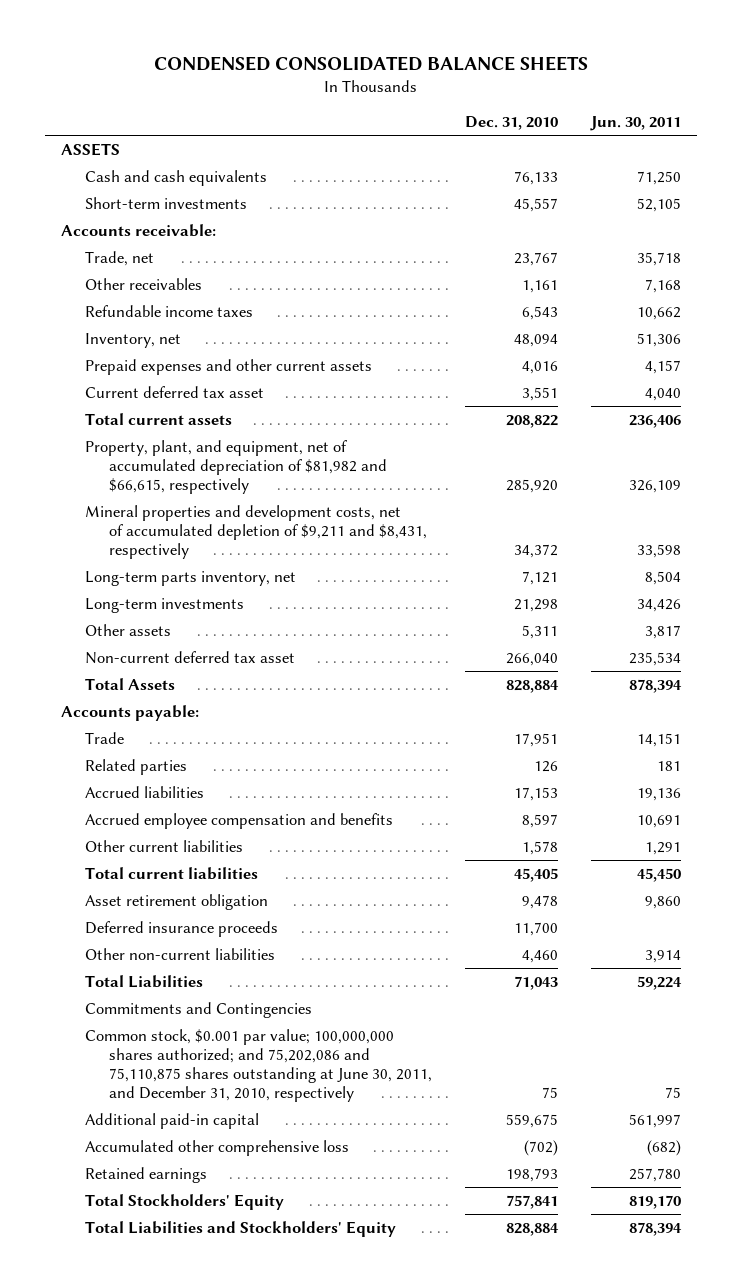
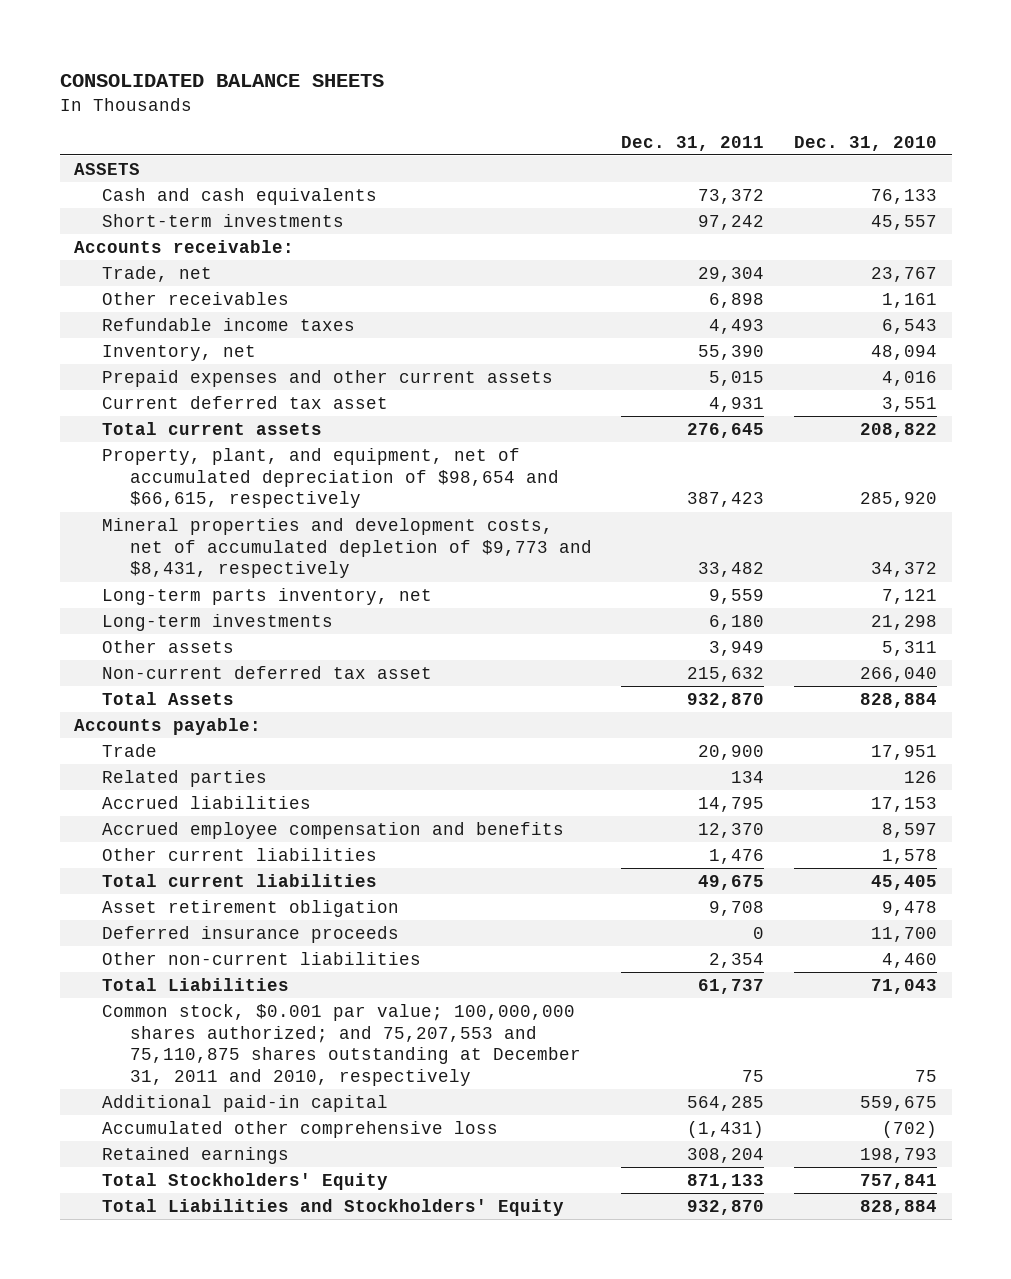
- CONDENSED CONSOLIDATED BALANCE SHEETS
+ CONSOLIDATED BALANCE SHEETS
- | Dec. 31, 2010 | Jun. 30, 2011
+ | Dec. 31, 2011 | Dec. 31, 2010
- Property, plant, and equipment, net of accumulated depreciation of $81,982 and $66,615, respectively | 285,920 | 326,109
- Mineral properties and development costs, net of accumulated depletion of $9,211 and $8,431, respectively | 34,372 | 33,598
+ Property, plant, and equipment, net of accumulated depreciation of $98,654 and $66,615, respectively | 387,423 | 285,920
+ Mineral properties and development costs, net of accumulated depletion of $9,773 and $8,431, respectively | 33,482 | 34,372
- Commitments and Contingencies
- Common stock, $0.001 par value; 100,000,000 shares authorized; and 75,202,086 and 75,110,875 shares outstanding at June 30, 2011, and December 31, 2010, respectively | 75 | 75
+ Common stock, $0.001 par value; 100,000,000 shares authorized; and 75,207,553 and 75,110,875 shares outstanding at December 31, 2011 and 2010, respectively | 75 | 75

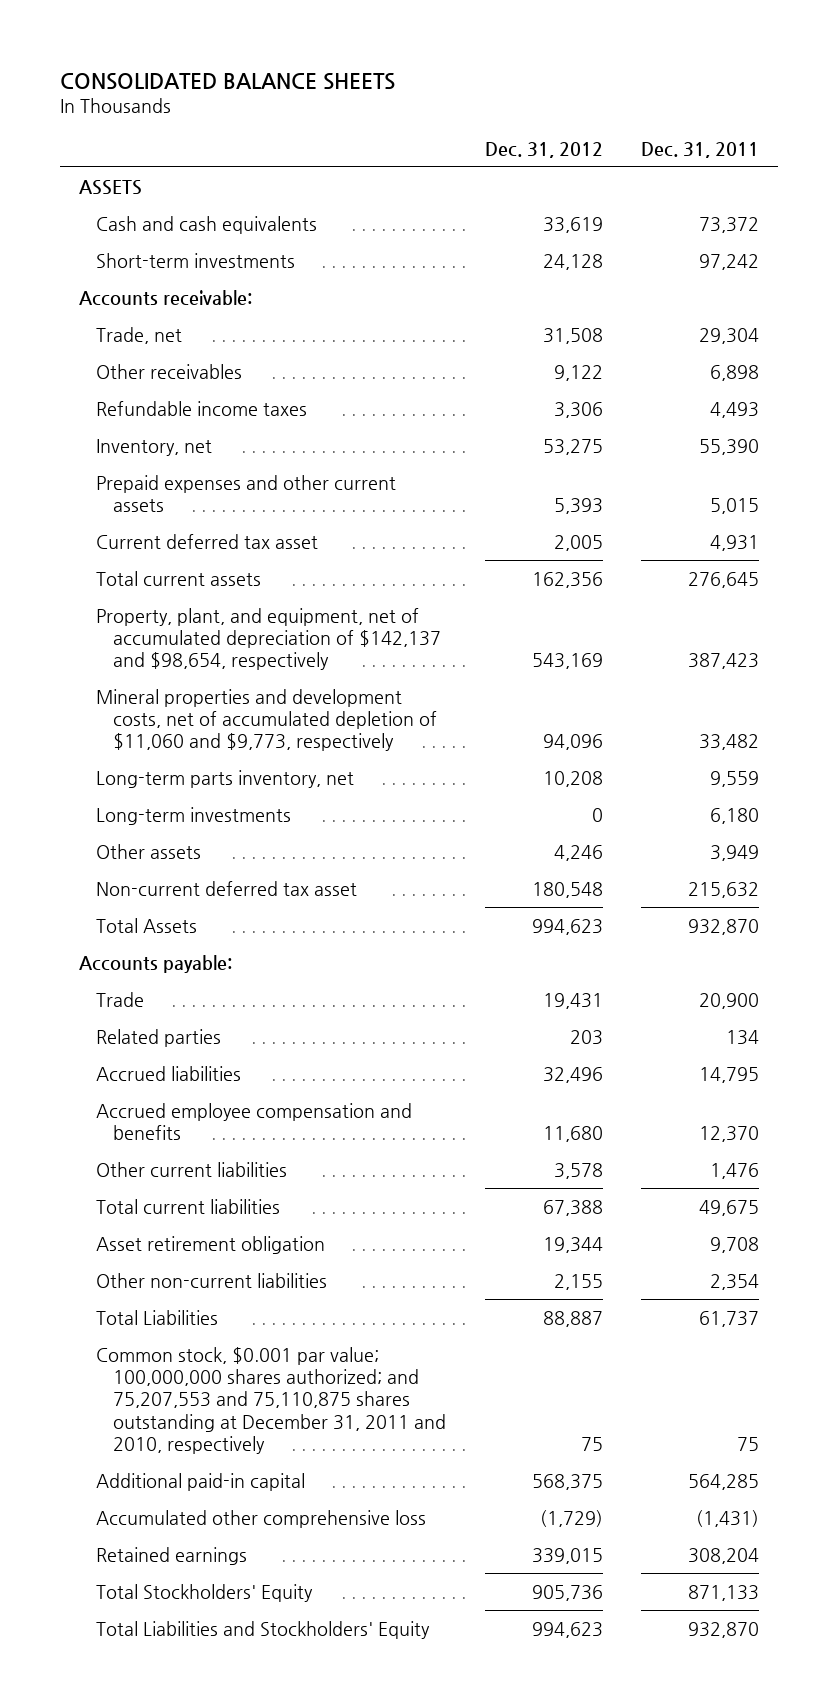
- | Dec. 31, 2011 | Dec. 31, 2010
+ | Dec. 31, 2012 | Dec. 31, 2011
- Property, plant, and equipment, net of accumulated depreciation of $98,654 and $66,615, respectively | 387,423 | 285,920
- Mineral properties and development costs, net of accumulated depletion of $9,773 and $8,431, respectively | 33,482 | 34,372
+ Property, plant, and equipment, net of accumulated depreciation of $142,137 and $98,654, respectively | 543,169 | 387,423
+ Mineral properties and development costs, net of accumulated depletion of $11,060 and $9,773, respectively | 94,096 | 33,482
- Deferred insurance proceeds | 0 | 11,700

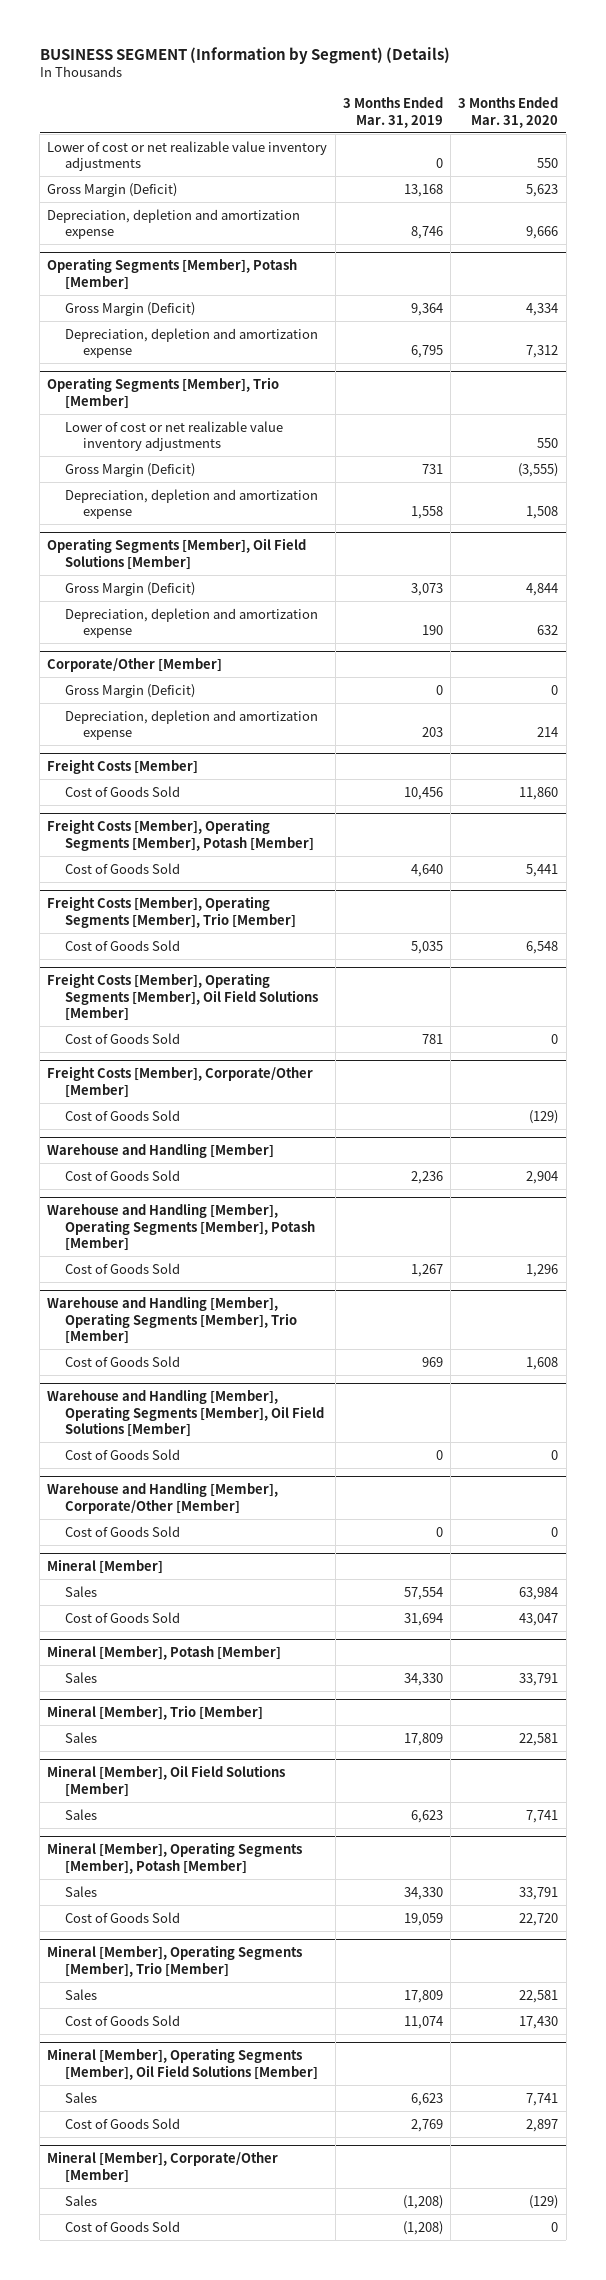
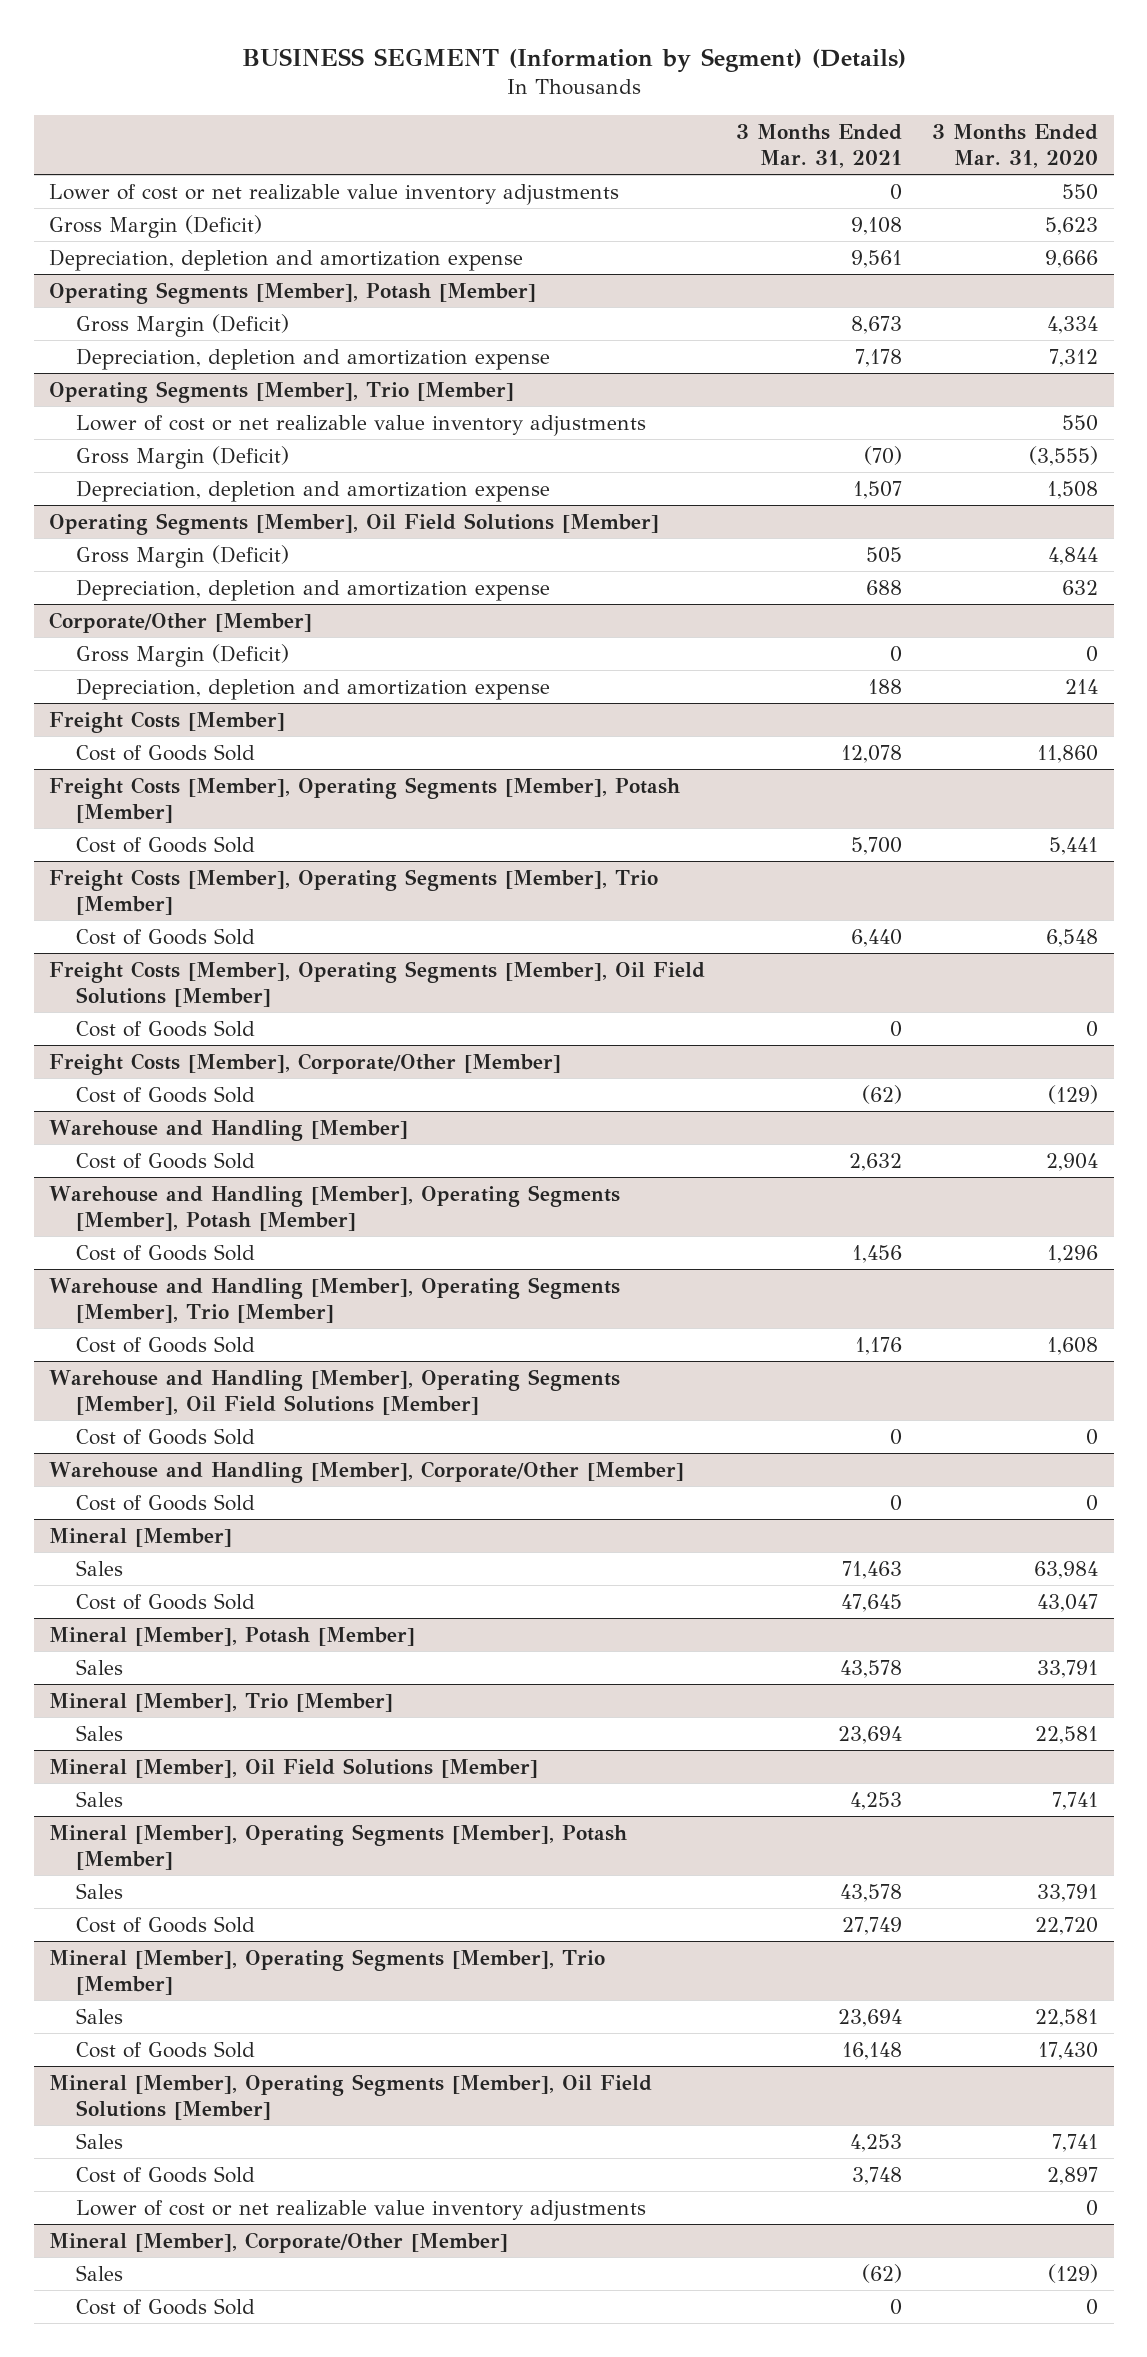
- | 3 Months Ended Mar. 31, 2019 | 3 Months Ended Mar. 31, 2020
+ | 3 Months Ended Mar. 31, 2021 | 3 Months Ended Mar. 31, 2020
@ Mineral [Member], Operating Segments [Member], Oil Field Solutions [Member]
+ Lower of cost or net realizable value inventory adjustments | | 0

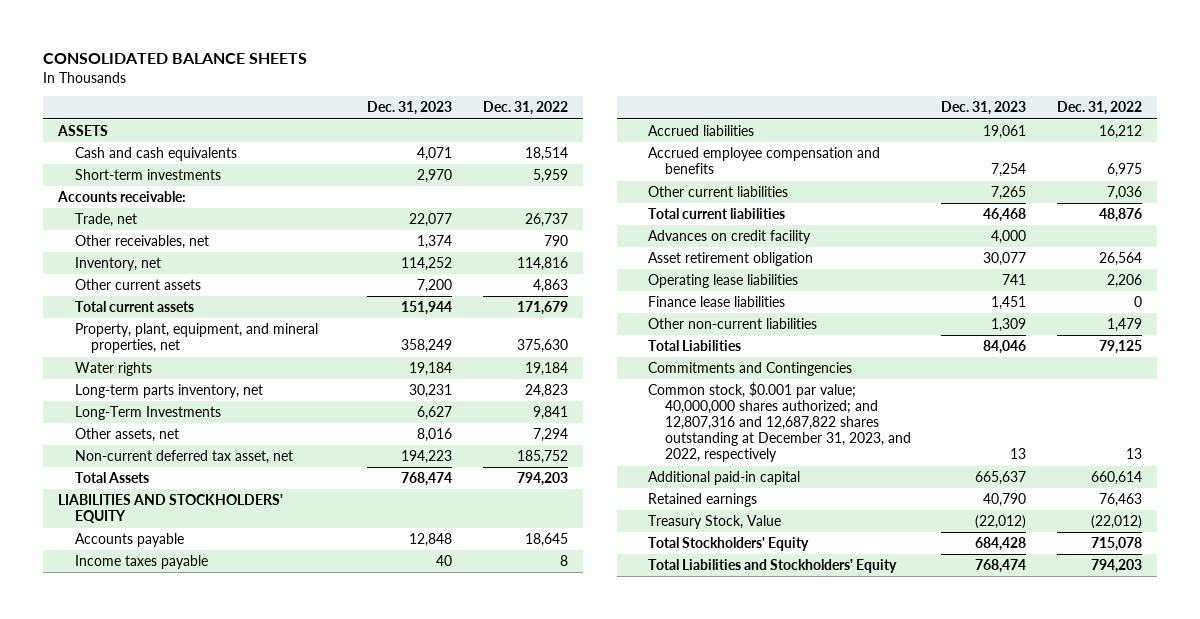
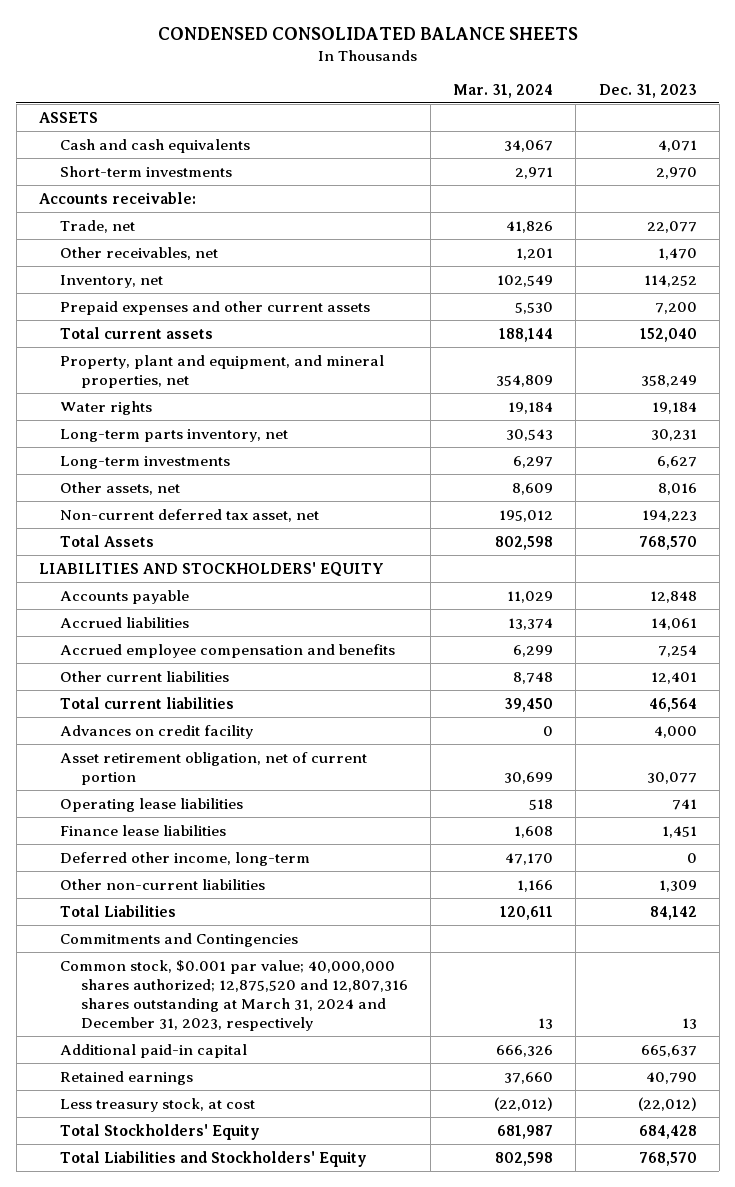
- CONSOLIDATED BALANCE SHEETS
+ CONDENSED CONSOLIDATED BALANCE SHEETS
- | Dec. 31, 2023 | Dec. 31, 2022
+ | Mar. 31, 2024 | Dec. 31, 2023
- Other receivables, net | 1,374 | 790
+ Other receivables, net | 1,201 | 1,470
- Other current assets | 7,200 | 4,863
- Total current assets | 151,944 | 171,679
- Property, plant, equipment, and mineral properties, net | 358,249 | 375,630
+ Prepaid expenses and other current assets | 5,530 | 7,200
+ Total current assets | 188,144 | 152,040
+ Property, plant and equipment, and mineral properties, net | 354,809 | 358,249
- Long-Term Investments | 6,627 | 9,841
+ Long-term investments | 6,297 | 6,627
- Total Assets | 768,474 | 794,203
+ Total Assets | 802,598 | 768,570
- Income taxes payable | 40 | 8
- Accrued liabilities | 19,061 | 16,212
+ Accrued liabilities | 13,374 | 14,061
- Other current liabilities | 7,265 | 7,036
- Total current liabilities | 46,468 | 48,876
+ Other current liabilities | 8,748 | 12,401
+ Total current liabilities | 39,450 | 46,564
- Asset retirement obligation | 30,077 | 26,564
+ Asset retirement obligation, net of current portion | 30,699 | 30,077
+ Deferred other income, long-term | 47,170 | 0
- Total Liabilities | 84,046 | 79,125
+ Total Liabilities | 120,611 | 84,142
- Common stock, $0.001 par value; 40,000,000 shares authorized; and 12,807,316 and 12,687,822 shares outstanding at December 31, 2023, and 2022, respectively | 13 | 13
+ Common stock, $0.001 par value; 40,000,000 shares authorized; 12,875,520 and 12,807,316 shares outstanding at March 31, 2024 and December 31, 2023, respectively | 13 | 13
- Treasury Stock, Value | (22,012) | (22,012)
+ Less treasury stock, at cost | (22,012) | (22,012)
- Total Liabilities and Stockholders' Equity | 768,474 | 794,203
+ Total Liabilities and Stockholders' Equity | 802,598 | 768,570

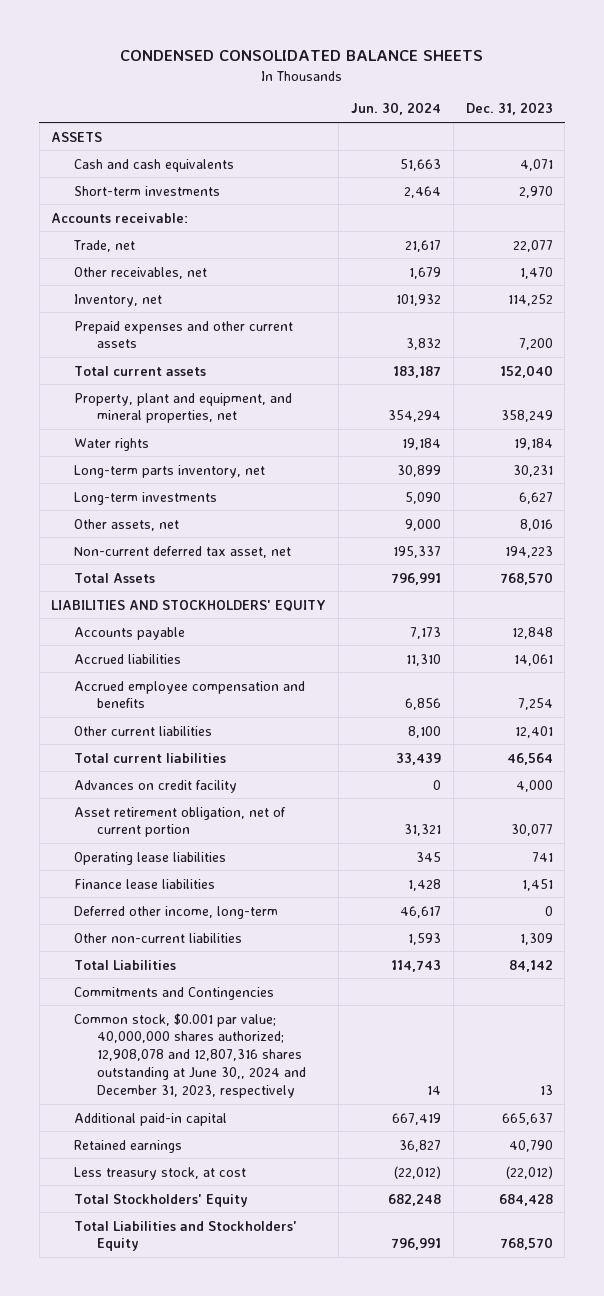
- | Mar. 31, 2024 | Dec. 31, 2023
+ | Jun. 30, 2024 | Dec. 31, 2023
- Common stock, $0.001 par value; 40,000,000 shares authorized; 12,875,520 and 12,807,316 shares outstanding at March 31, 2024 and December 31, 2023, respectively | 13 | 13
+ Common stock, $0.001 par value; 40,000,000 shares authorized; 12,908,078 and 12,807,316 shares outstanding at June 30,, 2024 and December 31, 2023, respectively | 14 | 13

